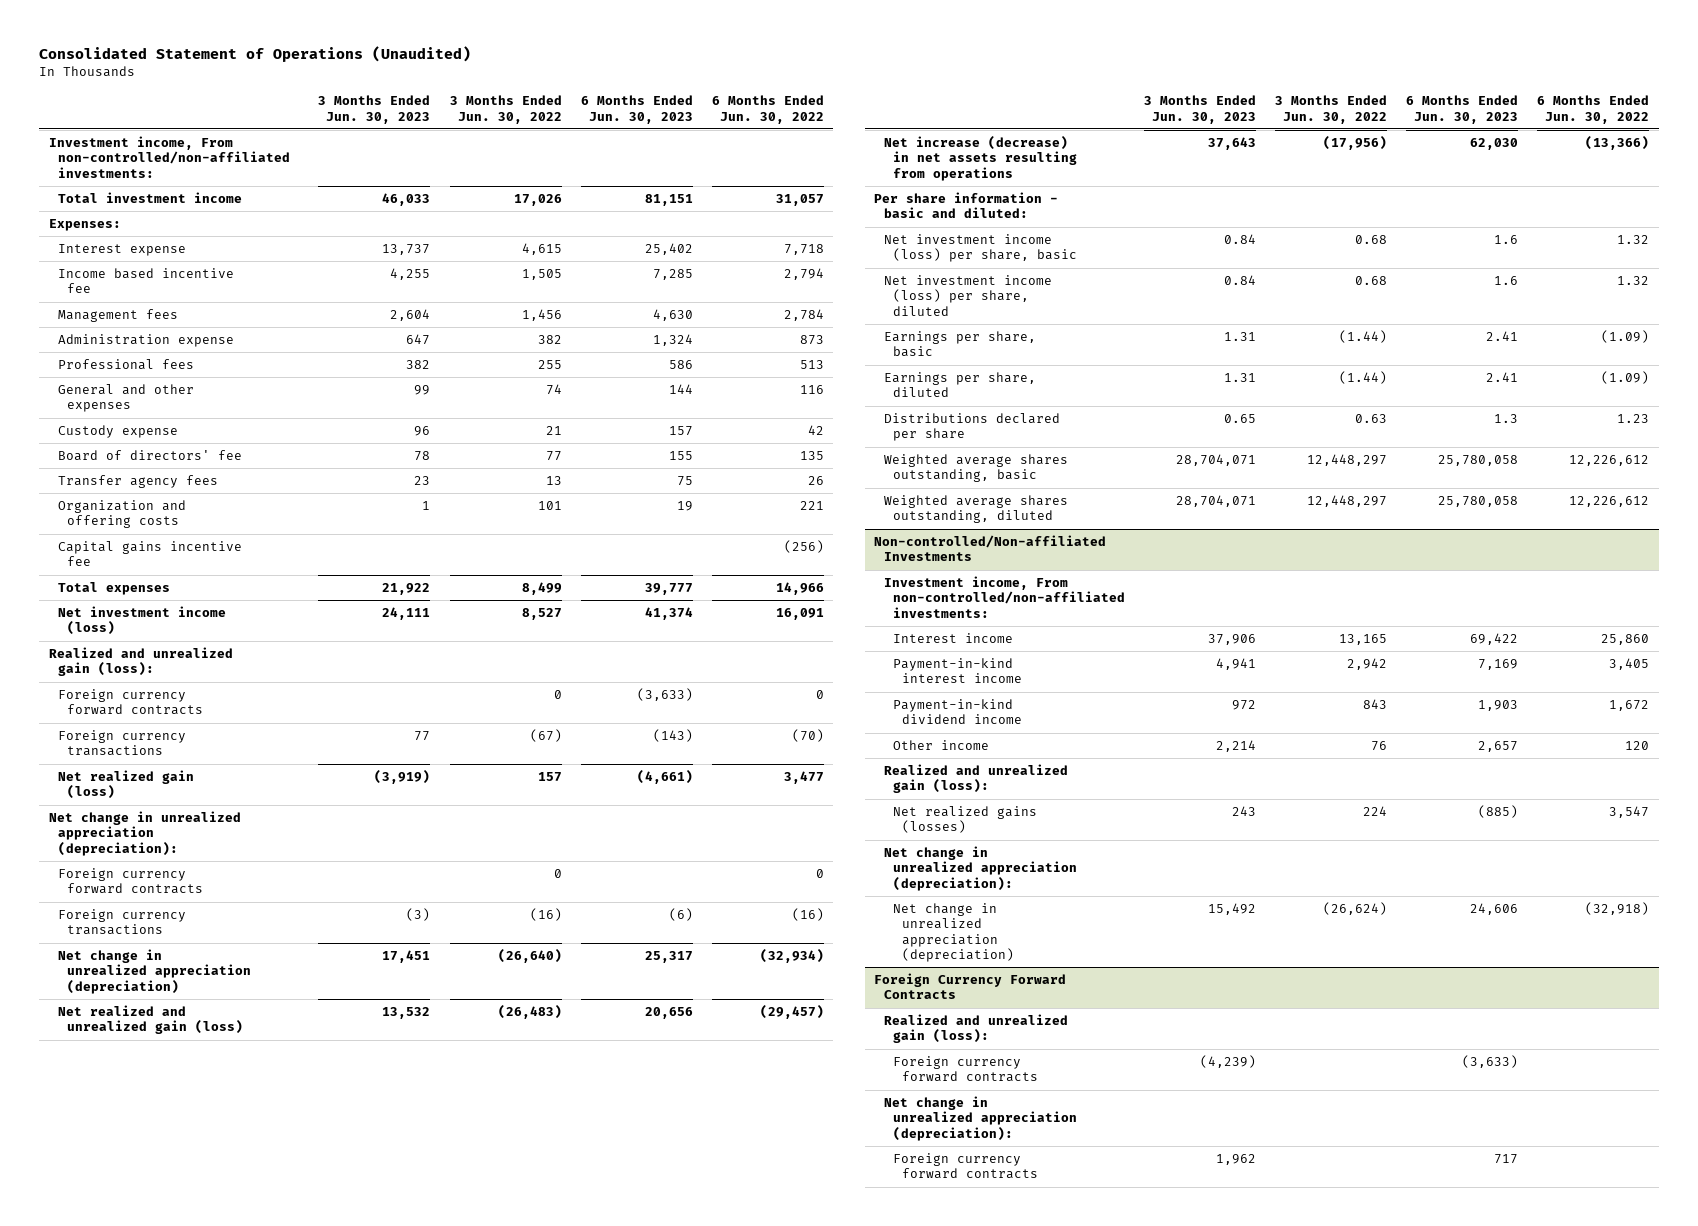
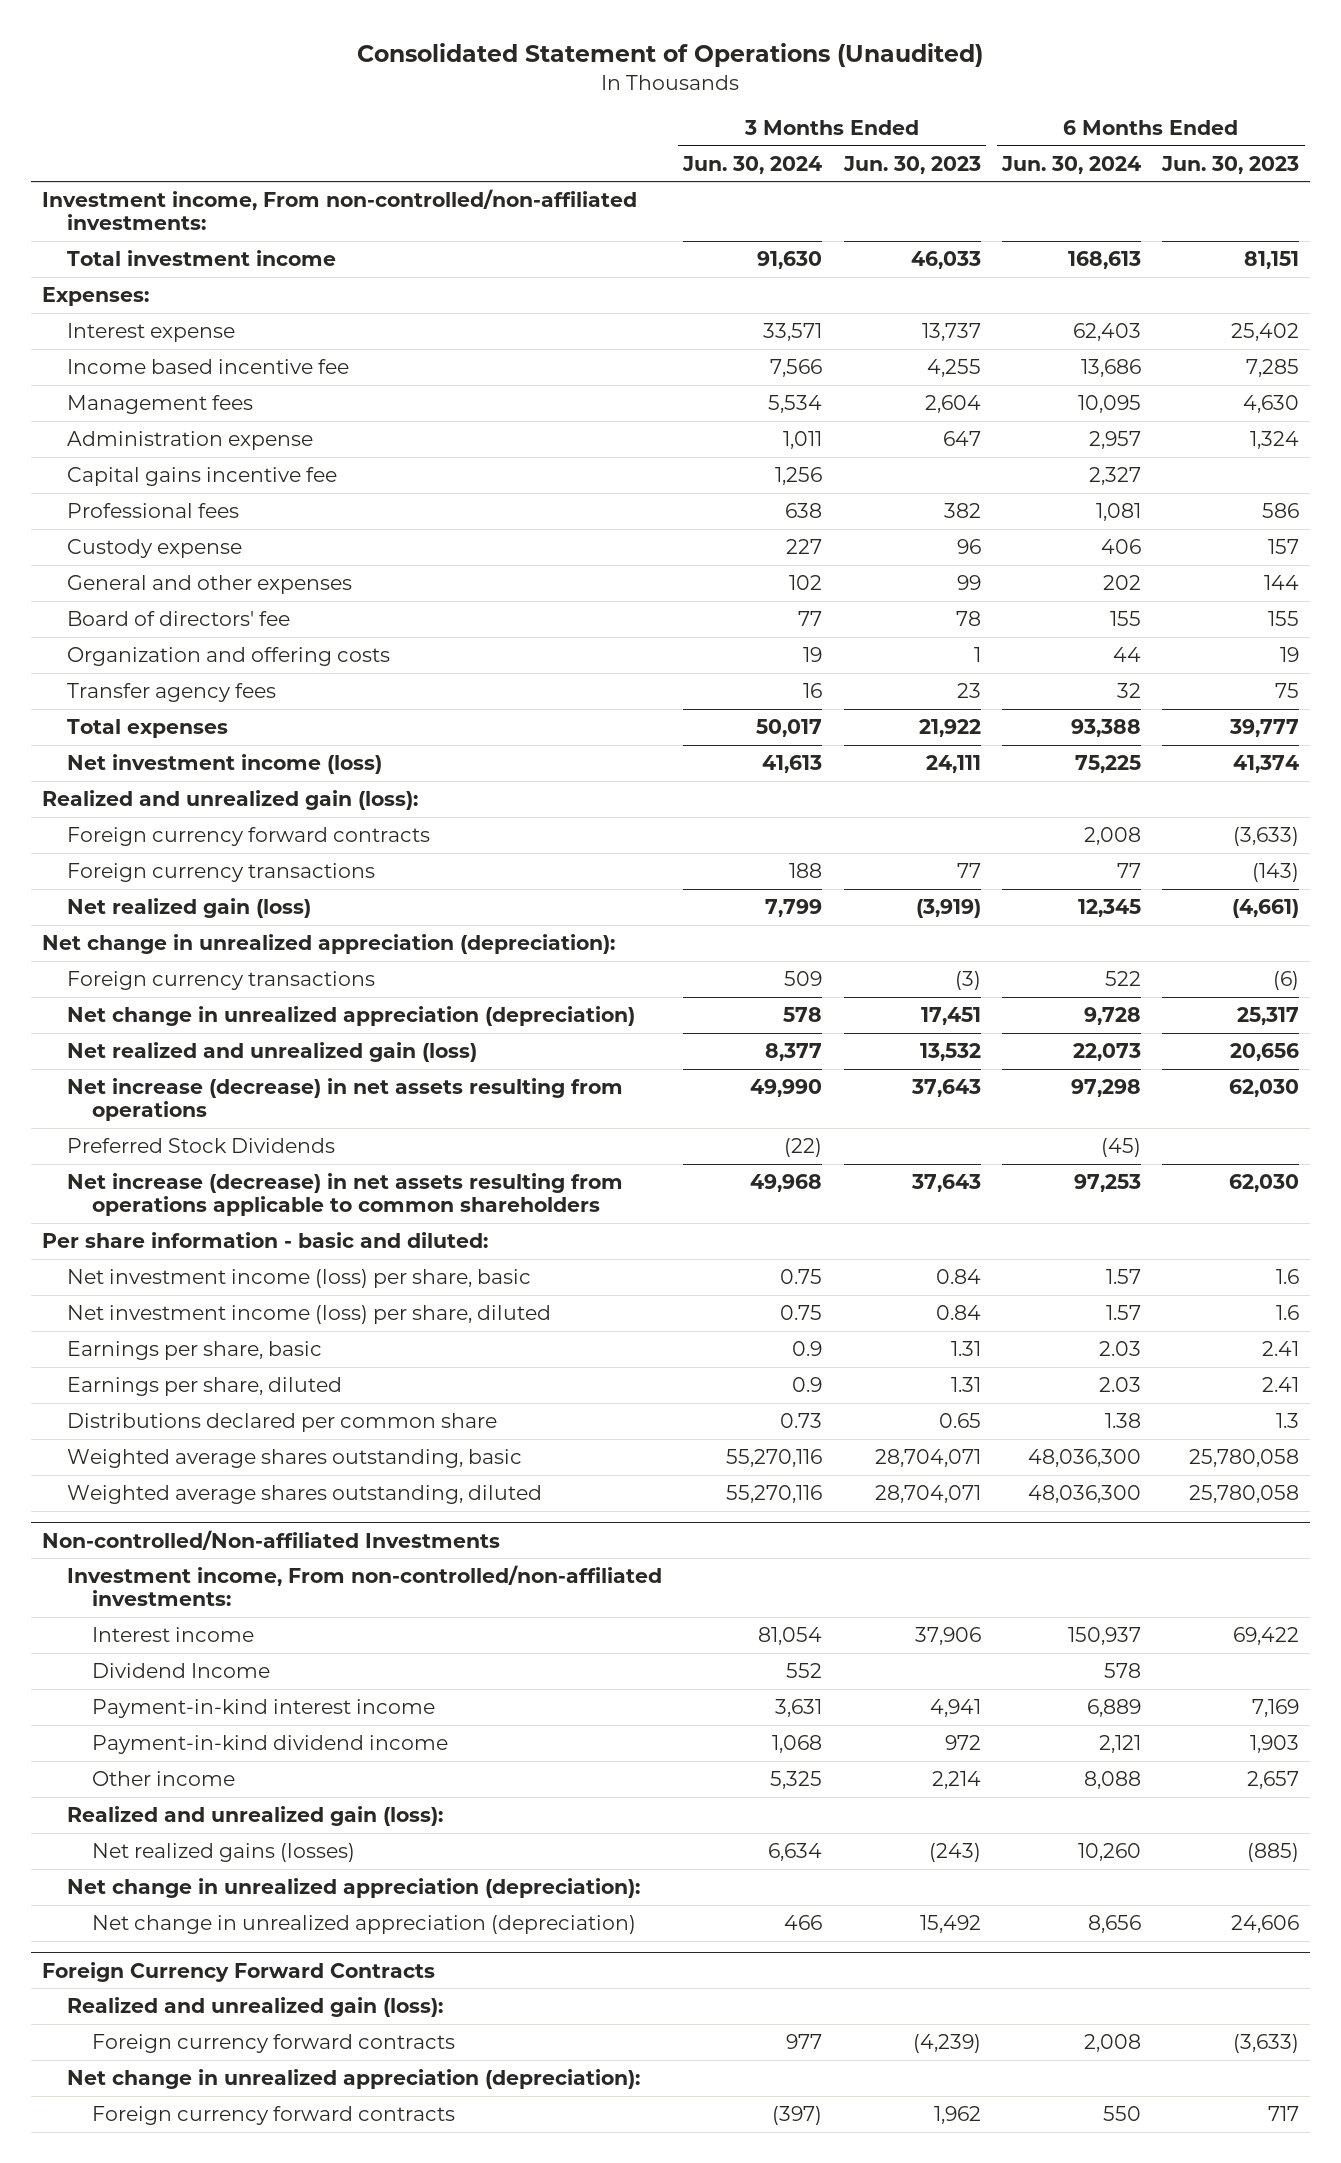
- | 3 Months Ended Jun. 30, 2023 | 3 Months Ended Jun. 30, 2022 | 6 Months Ended Jun. 30, 2023 | 6 Months Ended Jun. 30, 2022
+ | 3 Months Ended Jun. 30, 2024 | 3 Months Ended Jun. 30, 2023 | 6 Months Ended Jun. 30, 2024 | 6 Months Ended Jun. 30, 2023
moved up: Capital gains incentive fee | 1,256 | | 2,327 |
moved down: General and other expenses | 102 | 99 | 202 | 144
moved down: Transfer agency fees | 16 | 23 | 32 | 75
- Foreign currency forward contracts | | 0 | | 0
+ Preferred Stock Dividends | (22) | | (45) |
+ Net increase (decrease) in net assets resulting from operations applicable to common shareholders | 49,968 | 37,643 | 97,253 | 62,030
- Distributions declared per share | 0.65 | 0.63 | 1.3 | 1.23
+ Distributions declared per common share | 0.73 | 0.65 | 1.38 | 1.3
@ Non-controlled/Non-affiliated Investments
+ Dividend Income | 552 | | 578 |
- Net realized gains (losses) | 243 | 224 | (885) | 3,547
+ Net realized gains (losses) | 6,634 | (243) | 10,260 | (885)

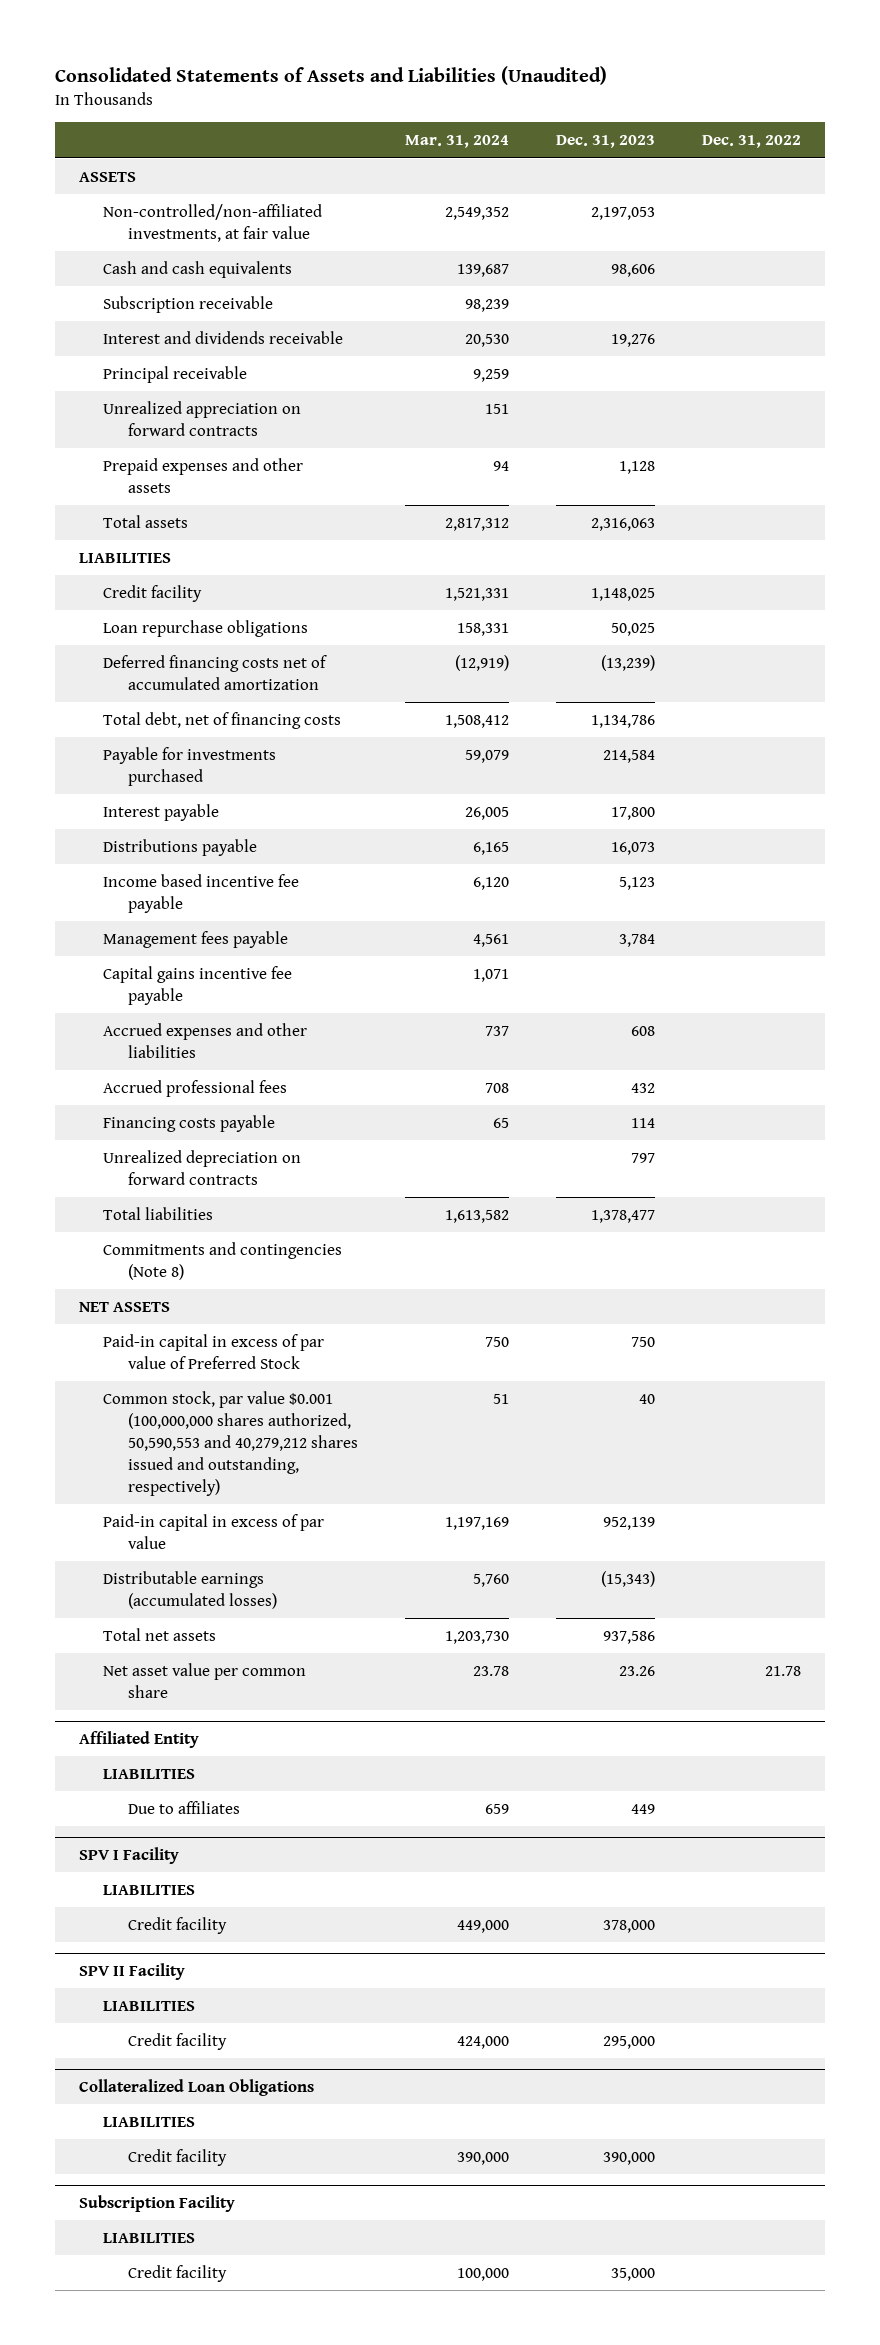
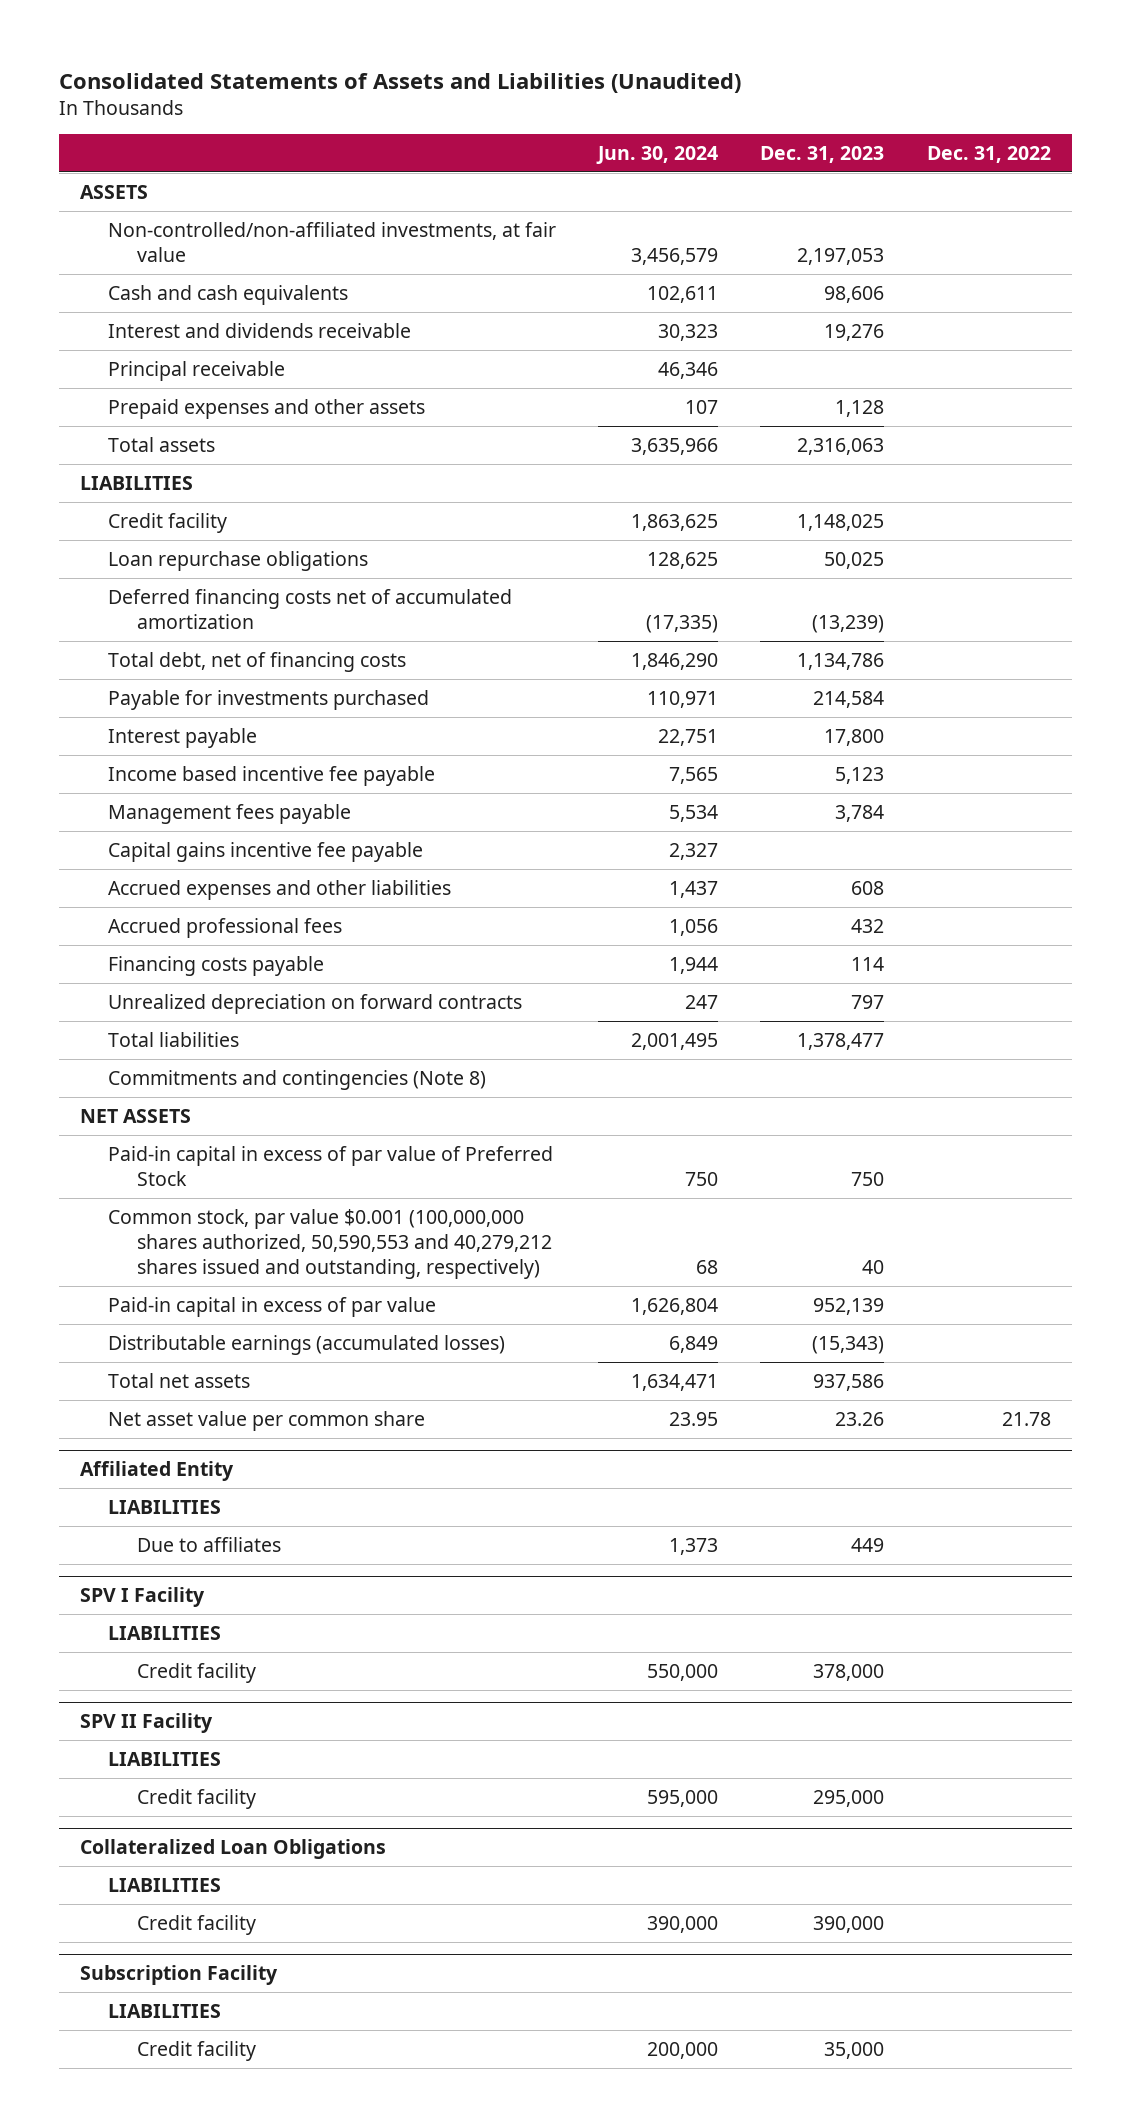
- | Mar. 31, 2024 | Dec. 31, 2023 | Dec. 31, 2022
+ | Jun. 30, 2024 | Dec. 31, 2023 | Dec. 31, 2022
- Subscription receivable | 98,239 | |
- Unrealized appreciation on forward contracts | 151 | |
- Distributions payable | 6,165 | 16,073 |

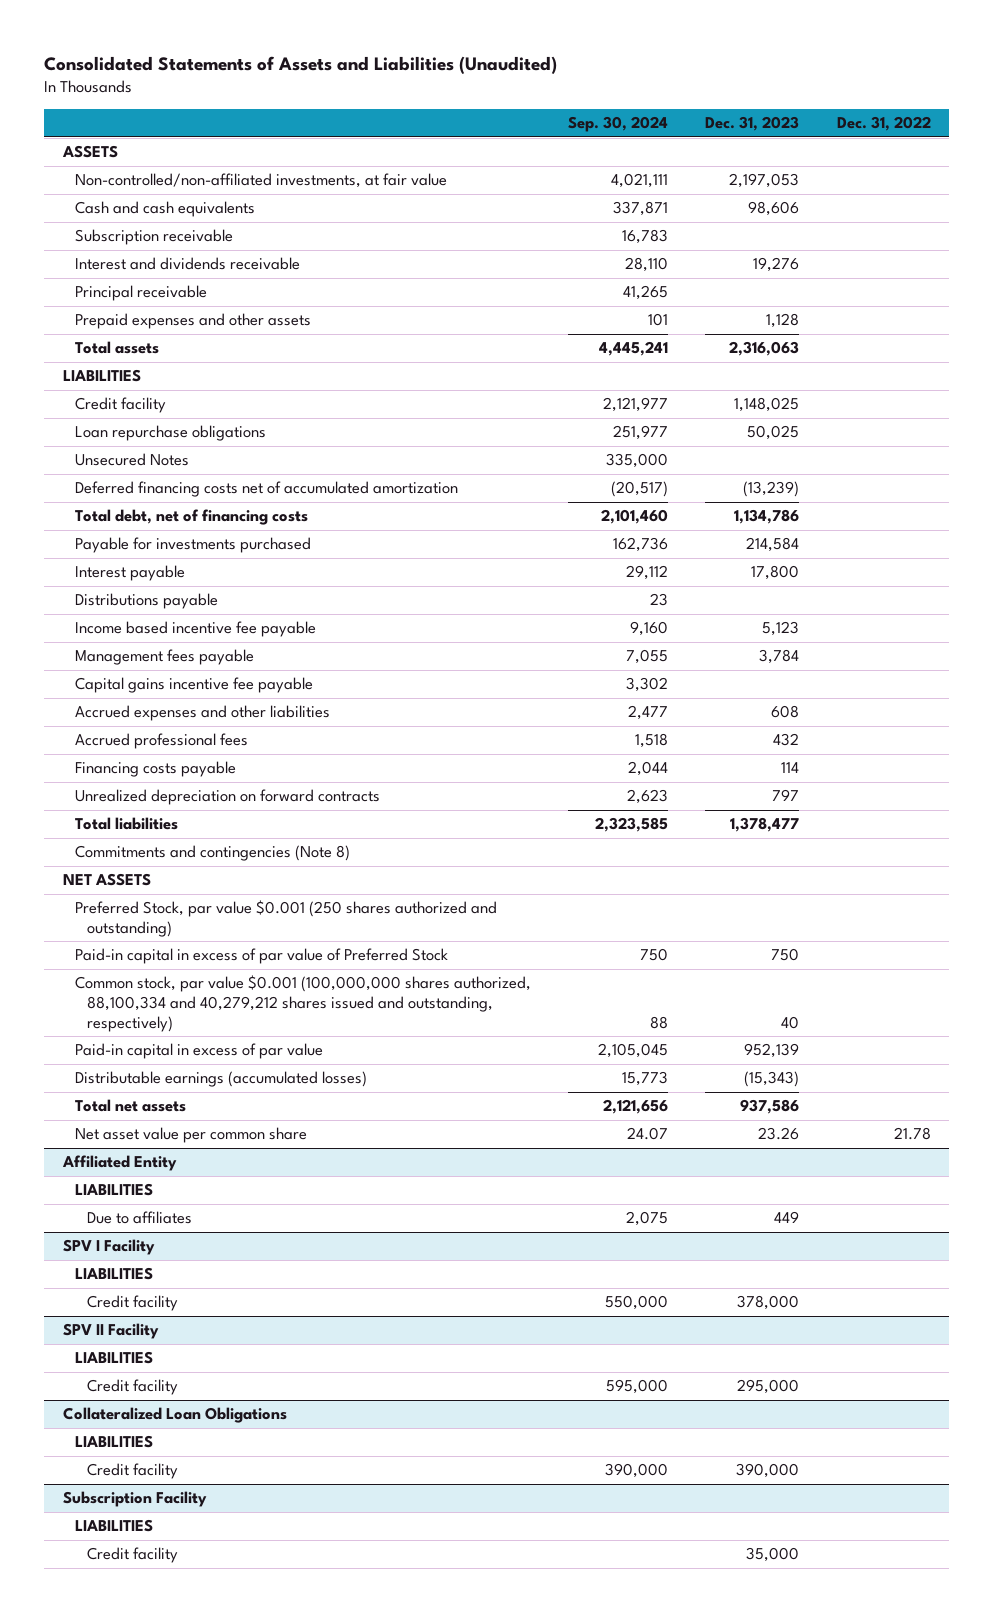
- | Jun. 30, 2024 | Dec. 31, 2023 | Dec. 31, 2022
+ | Sep. 30, 2024 | Dec. 31, 2023 | Dec. 31, 2022
+ Subscription receivable | 16,783 | |
+ Unsecured Notes | 335,000 | |
+ Distributions payable | 23 | |
+ Preferred Stock, par value $0.001 (250 shares authorized and outstanding)
- Common stock, par value $0.001 (100,000,000 shares authorized, 50,590,553 and 40,279,212 shares issued and outstanding, respectively) | 68 | 40 |
+ Common stock, par value $0.001 (100,000,000 shares authorized, 88,100,334 and 40,279,212 shares issued and outstanding, respectively) | 88 | 40 |

